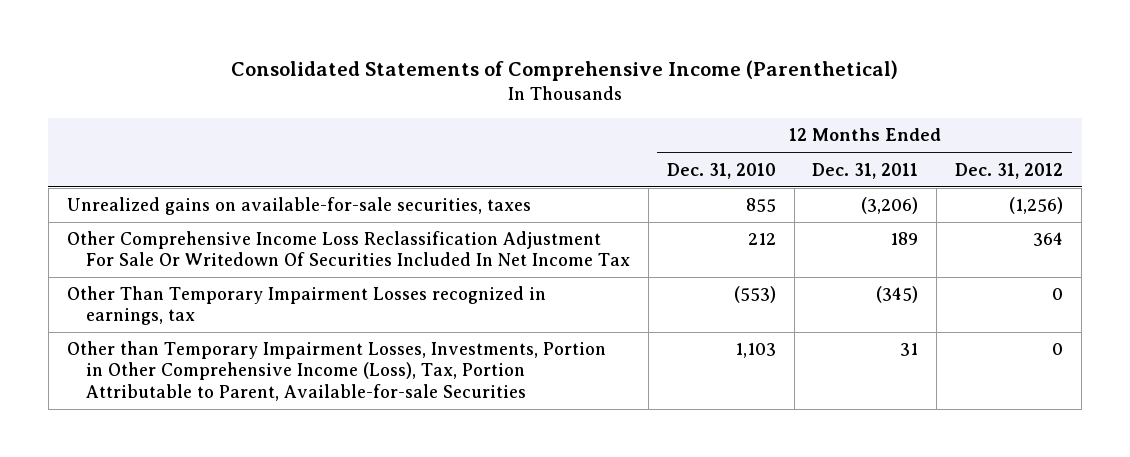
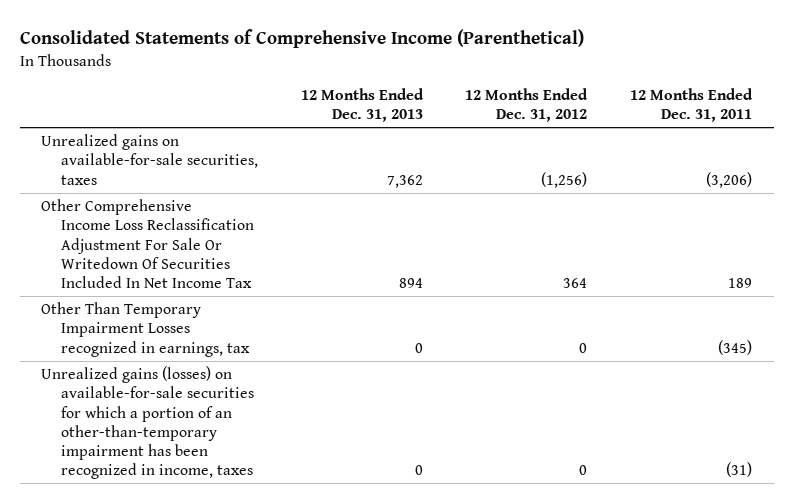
- | 12 Months Ended Dec. 31, 2010 | 12 Months Ended Dec. 31, 2011 | 12 Months Ended Dec. 31, 2012
+ | 12 Months Ended Dec. 31, 2013 | 12 Months Ended Dec. 31, 2012 | 12 Months Ended Dec. 31, 2011
- Other than Temporary Impairment Losses, Investments, Portion in Other Comprehensive Income (Loss), Tax, Portion Attributable to Parent, Available-for-sale Securities | 1,103 | 31 | 0
+ Unrealized gains (losses) on available-for-sale securities for which a portion of an other-than-temporary impairment has been recognized in income, taxes | 0 | 0 | (31)

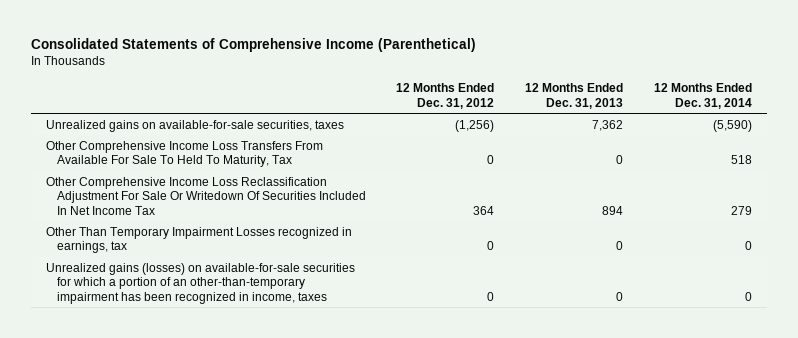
- | 12 Months Ended Dec. 31, 2013 | 12 Months Ended Dec. 31, 2012 | 12 Months Ended Dec. 31, 2011
+ | 12 Months Ended Dec. 31, 2012 | 12 Months Ended Dec. 31, 2013 | 12 Months Ended Dec. 31, 2014
+ Other Comprehensive Income Loss Transfers From Available For Sale To Held To Maturity, Tax | 0 | 0 | 518

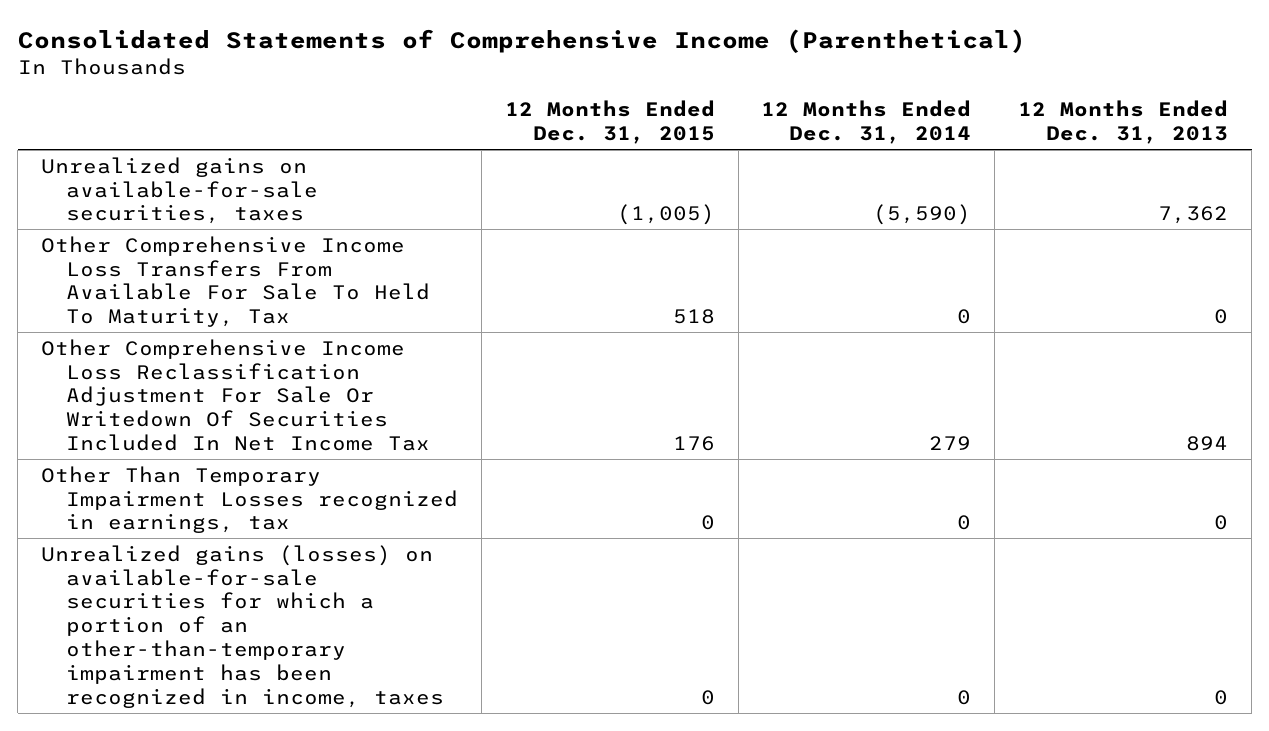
- | 12 Months Ended Dec. 31, 2012 | 12 Months Ended Dec. 31, 2013 | 12 Months Ended Dec. 31, 2014
+ | 12 Months Ended Dec. 31, 2015 | 12 Months Ended Dec. 31, 2014 | 12 Months Ended Dec. 31, 2013
- Other Comprehensive Income Loss Transfers From Available For Sale To Held To Maturity, Tax | 0 | 0 | 518
+ Other Comprehensive Income Loss Transfers From Available For Sale To Held To Maturity, Tax | 518 | 0 | 0

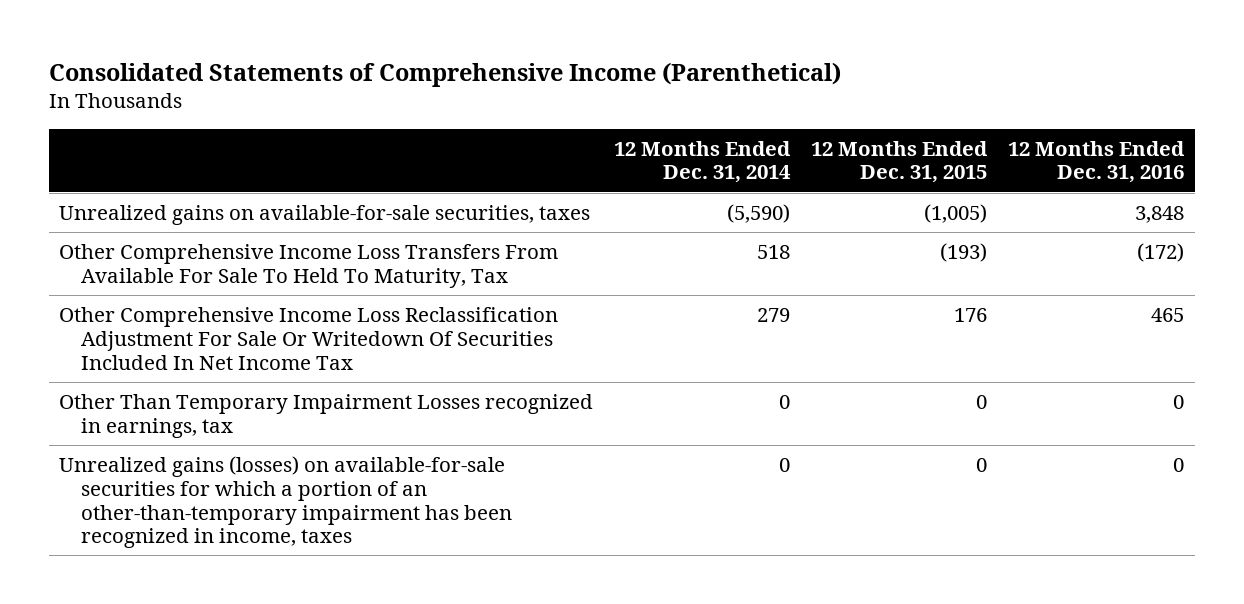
- | 12 Months Ended Dec. 31, 2015 | 12 Months Ended Dec. 31, 2014 | 12 Months Ended Dec. 31, 2013
+ | 12 Months Ended Dec. 31, 2014 | 12 Months Ended Dec. 31, 2015 | 12 Months Ended Dec. 31, 2016
- Other Comprehensive Income Loss Transfers From Available For Sale To Held To Maturity, Tax | 518 | 0 | 0
+ Other Comprehensive Income Loss Transfers From Available For Sale To Held To Maturity, Tax | 518 | (193) | (172)

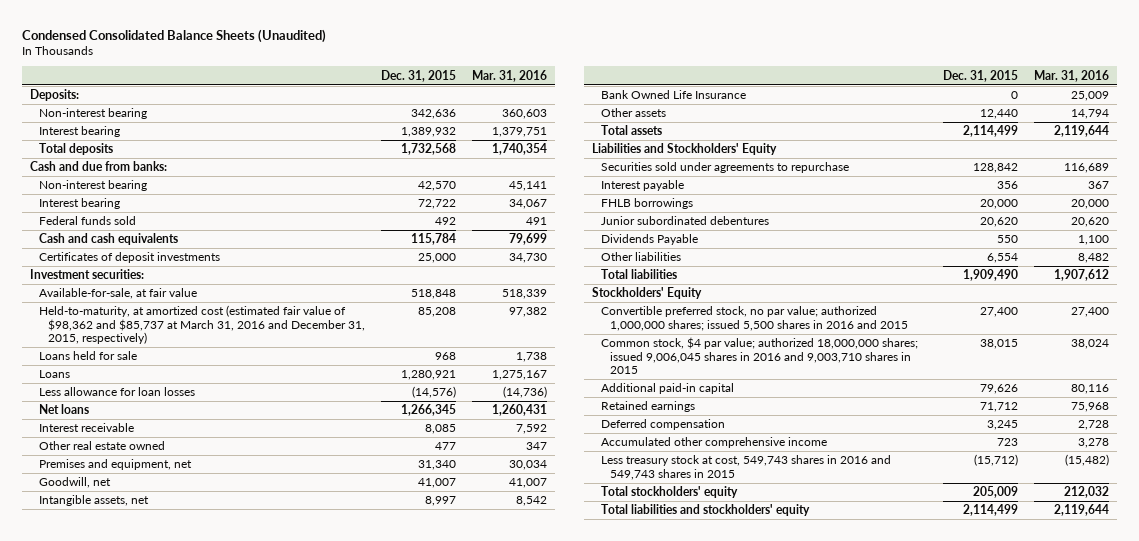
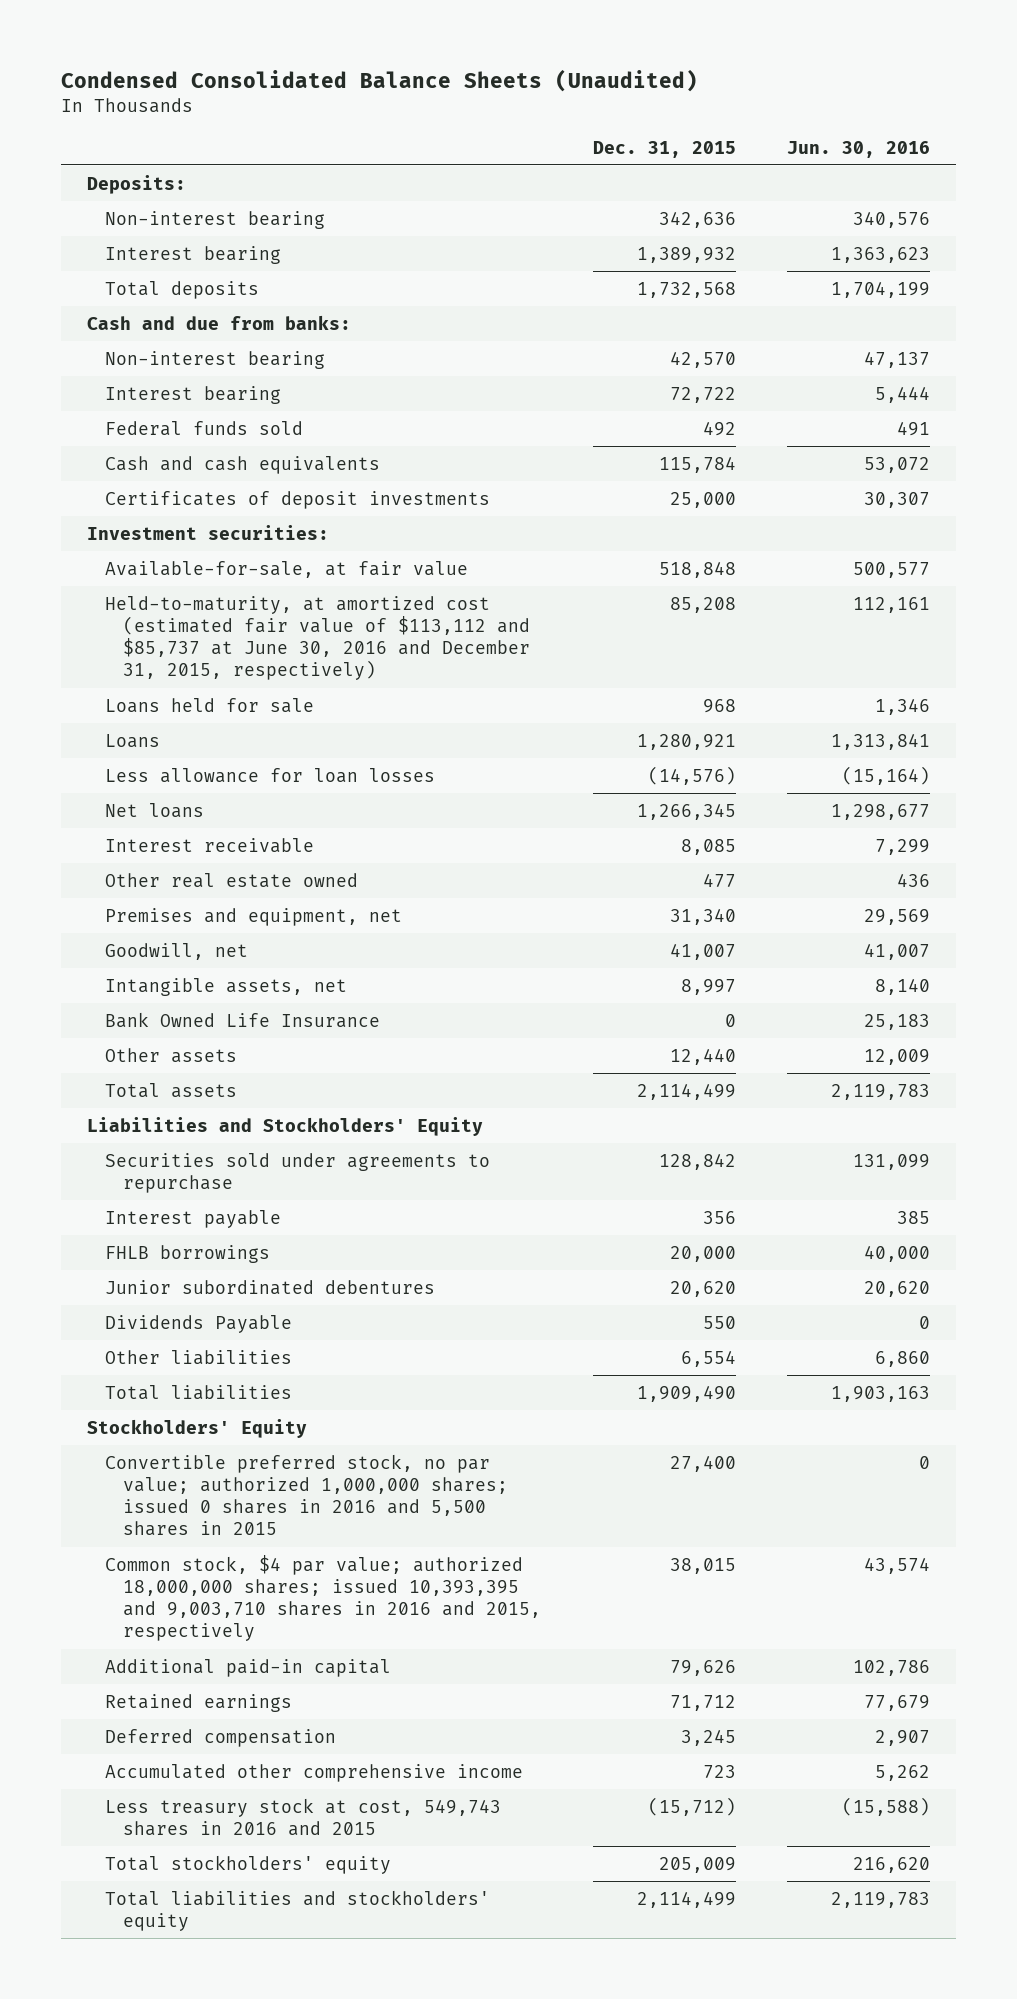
- | Dec. 31, 2015 | Mar. 31, 2016
+ | Dec. 31, 2015 | Jun. 30, 2016
- Held-to-maturity, at amortized cost (estimated fair value of $98,362 and $85,737 at March 31, 2016 and December 31, 2015, respectively) | 85,208 | 97,382
+ Held-to-maturity, at amortized cost (estimated fair value of $113,112 and $85,737 at June 30, 2016 and December 31, 2015, respectively) | 85,208 | 112,161
- Convertible preferred stock, no par value; authorized 1,000,000 shares; issued 5,500 shares in 2016 and 2015 | 27,400 | 27,400
- Common stock, $4 par value; authorized 18,000,000 shares; issued 9,006,045 shares in 2016 and 9,003,710 shares in 2015 | 38,015 | 38,024
+ Convertible preferred stock, no par value; authorized 1,000,000 shares; issued 0 shares in 2016 and 5,500 shares in 2015 | 27,400 | 0
+ Common stock, $4 par value; authorized 18,000,000 shares; issued 10,393,395 and 9,003,710 shares in 2016 and 2015, respectively | 38,015 | 43,574
- Less treasury stock at cost, 549,743 shares in 2016 and 549,743 shares in 2015 | (15,712) | (15,482)
+ Less treasury stock at cost, 549,743 shares in 2016 and 2015 | (15,712) | (15,588)

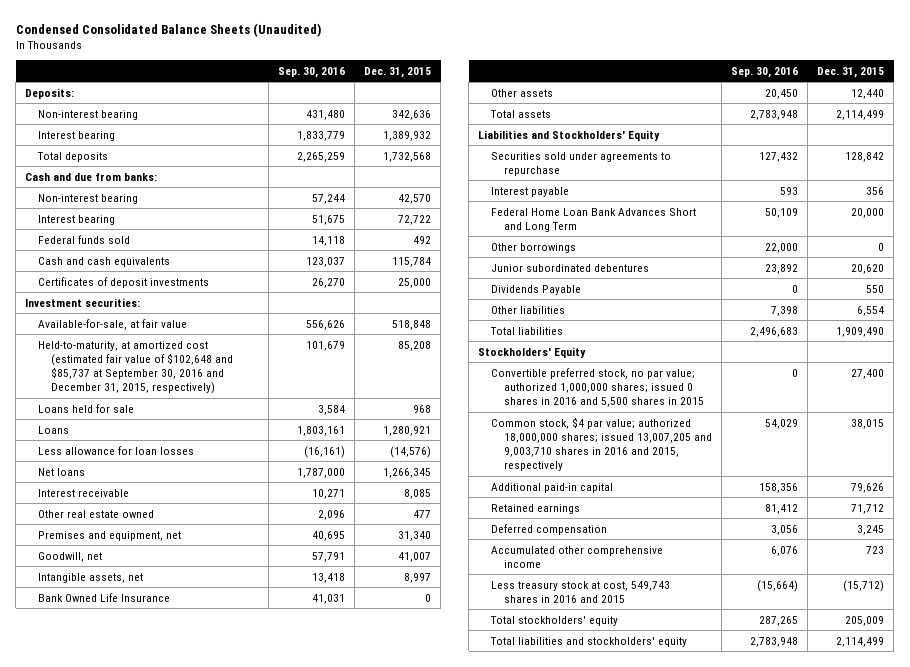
- | Dec. 31, 2015 | Jun. 30, 2016
+ | Sep. 30, 2016 | Dec. 31, 2015
- Held-to-maturity, at amortized cost (estimated fair value of $113,112 and $85,737 at June 30, 2016 and December 31, 2015, respectively) | 85,208 | 112,161
+ Held-to-maturity, at amortized cost (estimated fair value of $102,648 and $85,737 at September 30, 2016 and December 31, 2015, respectively) | 101,679 | 85,208
- FHLB borrowings | 20,000 | 40,000
+ Federal Home Loan Bank Advances Short and Long Term | 50,109 | 20,000
+ Other borrowings | 22,000 | 0
- Common stock, $4 par value; authorized 18,000,000 shares; issued 10,393,395 and 9,003,710 shares in 2016 and 2015, respectively | 38,015 | 43,574
+ Common stock, $4 par value; authorized 18,000,000 shares; issued 13,007,205 and 9,003,710 shares in 2016 and 2015, respectively | 54,029 | 38,015

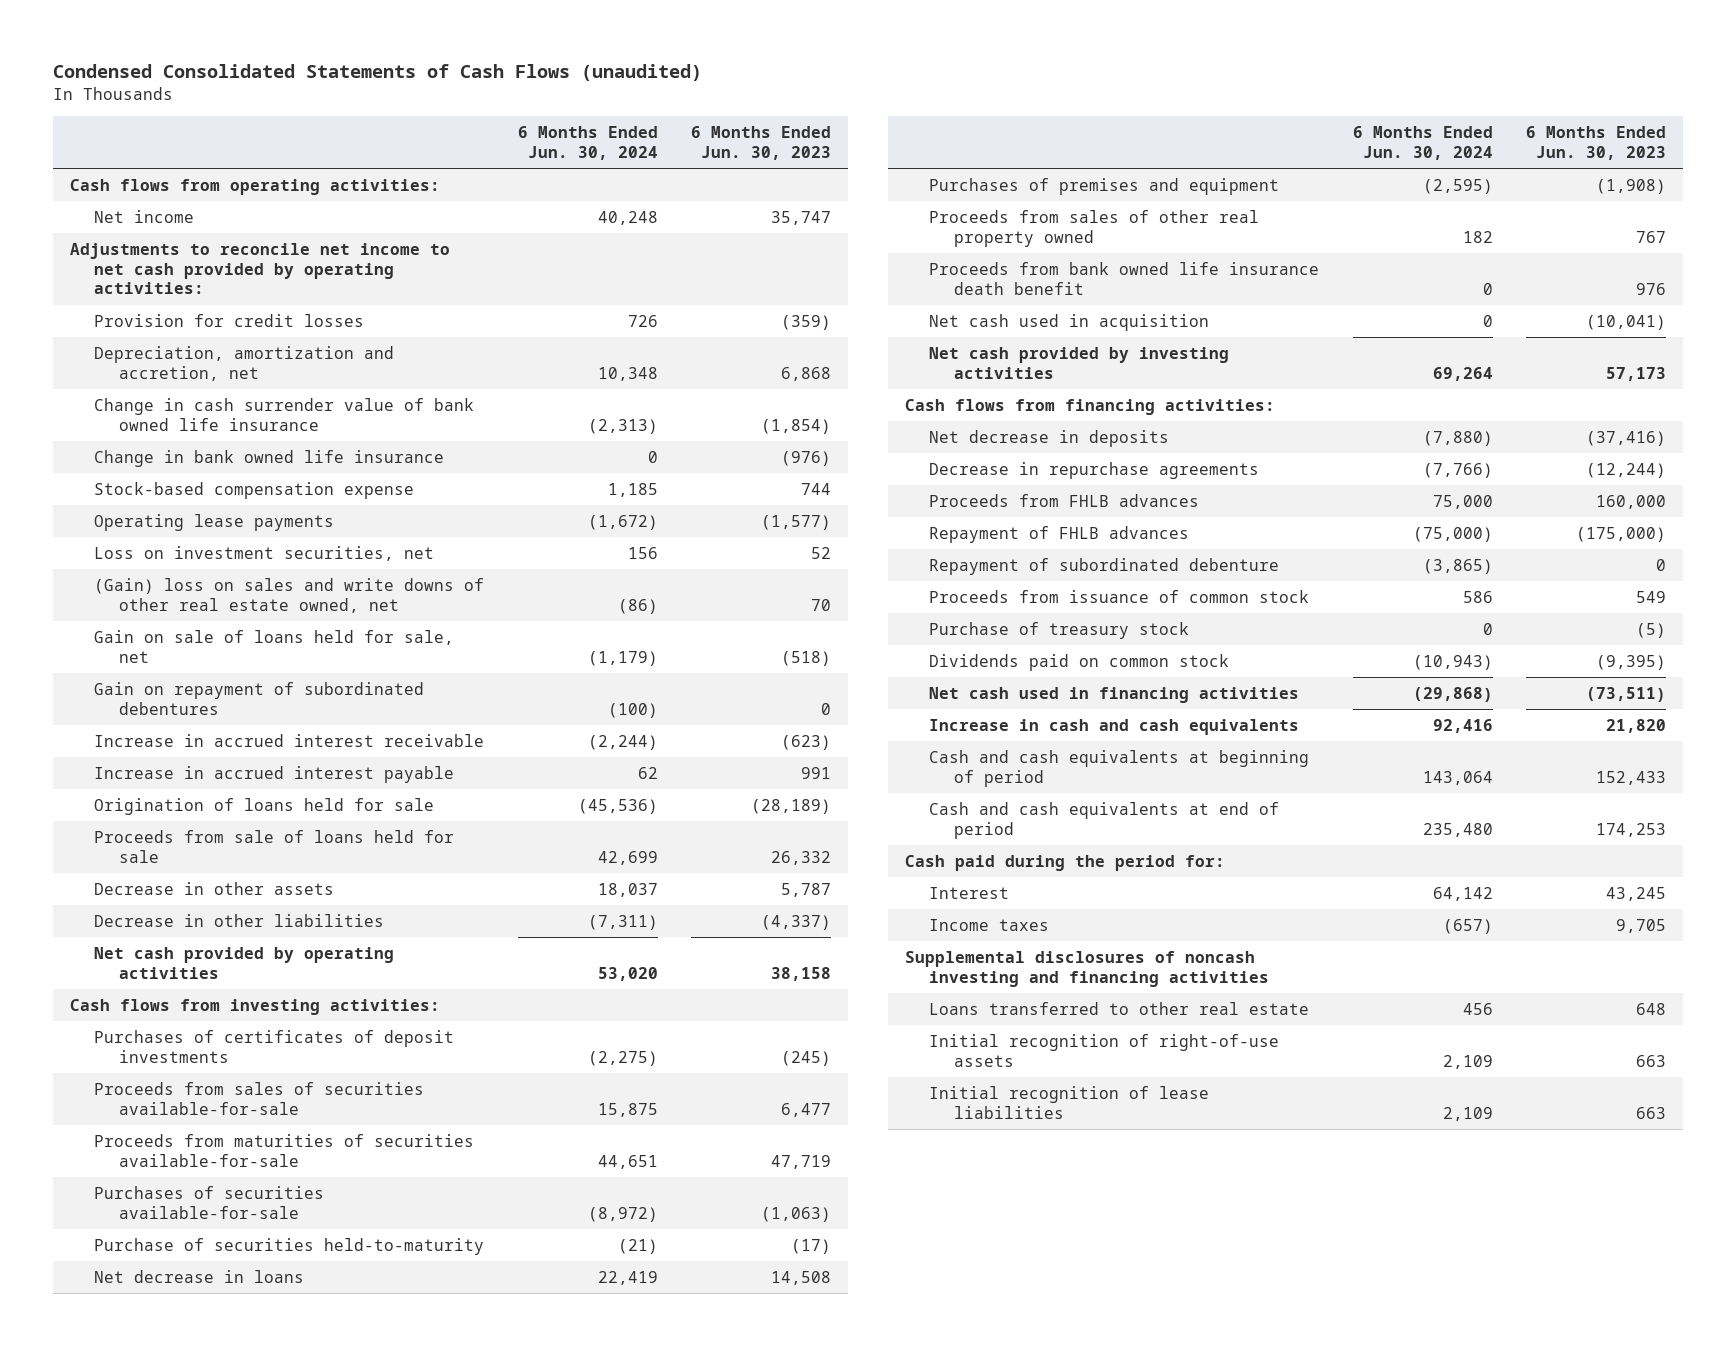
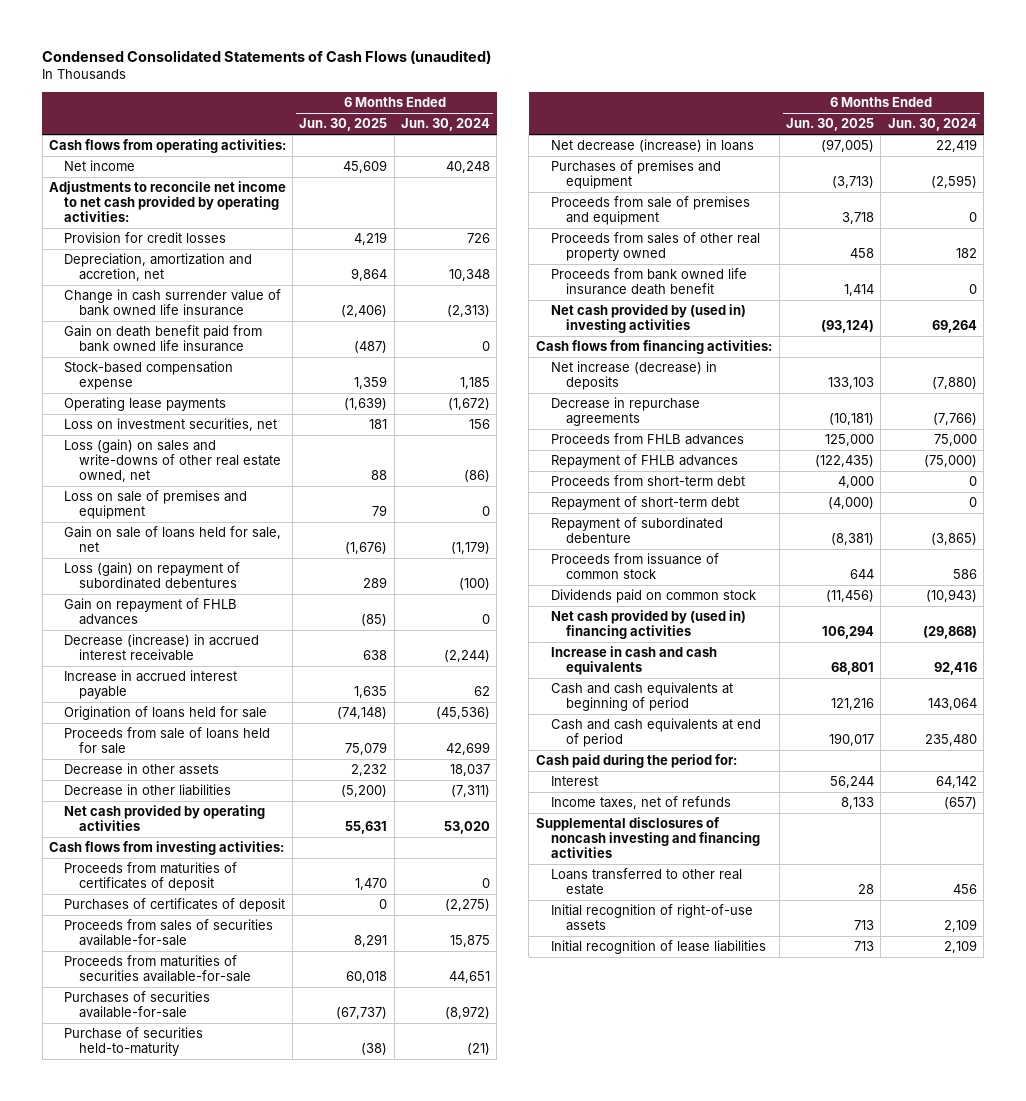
- | 6 Months Ended Jun. 30, 2024 | 6 Months Ended Jun. 30, 2023
+ | 6 Months Ended Jun. 30, 2025 | 6 Months Ended Jun. 30, 2024
- Change in bank owned life insurance | 0 | (976)
+ Gain on death benefit paid from bank owned life insurance | (487) | 0
- (Gain) loss on sales and write downs of other real estate owned, net | (86) | 70
+ Loss (gain) on sales and write-downs of other real estate owned, net | 88 | (86)
+ Loss on sale of premises and equipment | 79 | 0
- Gain on repayment of subordinated debentures | (100) | 0
- Increase in accrued interest receivable | (2,244) | (623)
+ Loss (gain) on repayment of subordinated debentures | 289 | (100)
+ Gain on repayment of FHLB advances | (85) | 0
+ Decrease (increase) in accrued interest receivable | 638 | (2,244)
- Purchases of certificates of deposit investments | (2,275) | (245)
+ Proceeds from maturities of certificates of deposit | 1,470 | 0
+ Purchases of certificates of deposit | 0 | (2,275)
- Net decrease in loans | 22,419 | 14,508
+ Net decrease (increase) in loans | (97,005) | 22,419
+ Proceeds from sale of premises and equipment | 3,718 | 0
- Net cash used in acquisition | 0 | (10,041)
- Net cash provided by investing activities | 69,264 | 57,173
+ Net cash provided by (used in) investing activities | (93,124) | 69,264
- Net decrease in deposits | (7,880) | (37,416)
+ Net increase (decrease) in deposits | 133,103 | (7,880)
+ Proceeds from short-term debt | 4,000 | 0
+ Repayment of short-term debt | (4,000) | 0
- Purchase of treasury stock | 0 | (5)
- Net cash used in financing activities | (29,868) | (73,511)
+ Net cash provided by (used in) financing activities | 106,294 | (29,868)
- Income taxes | (657) | 9,705
+ Income taxes, net of refunds | 8,133 | (657)

